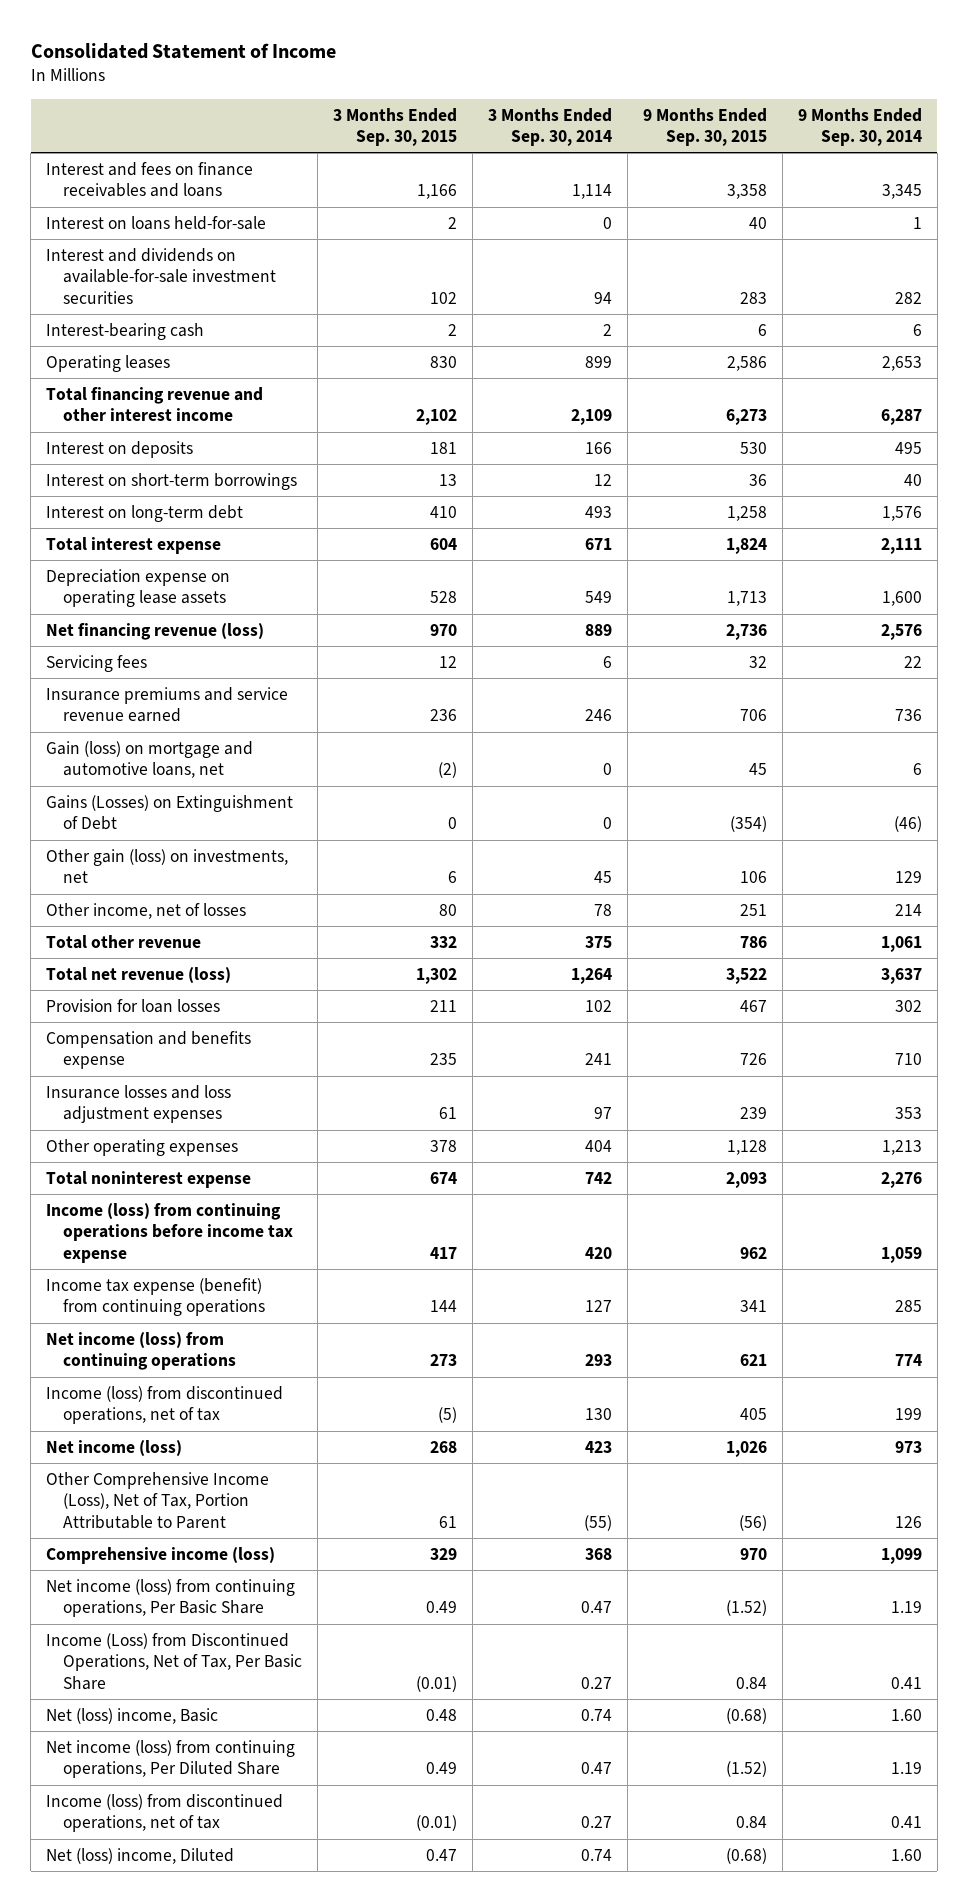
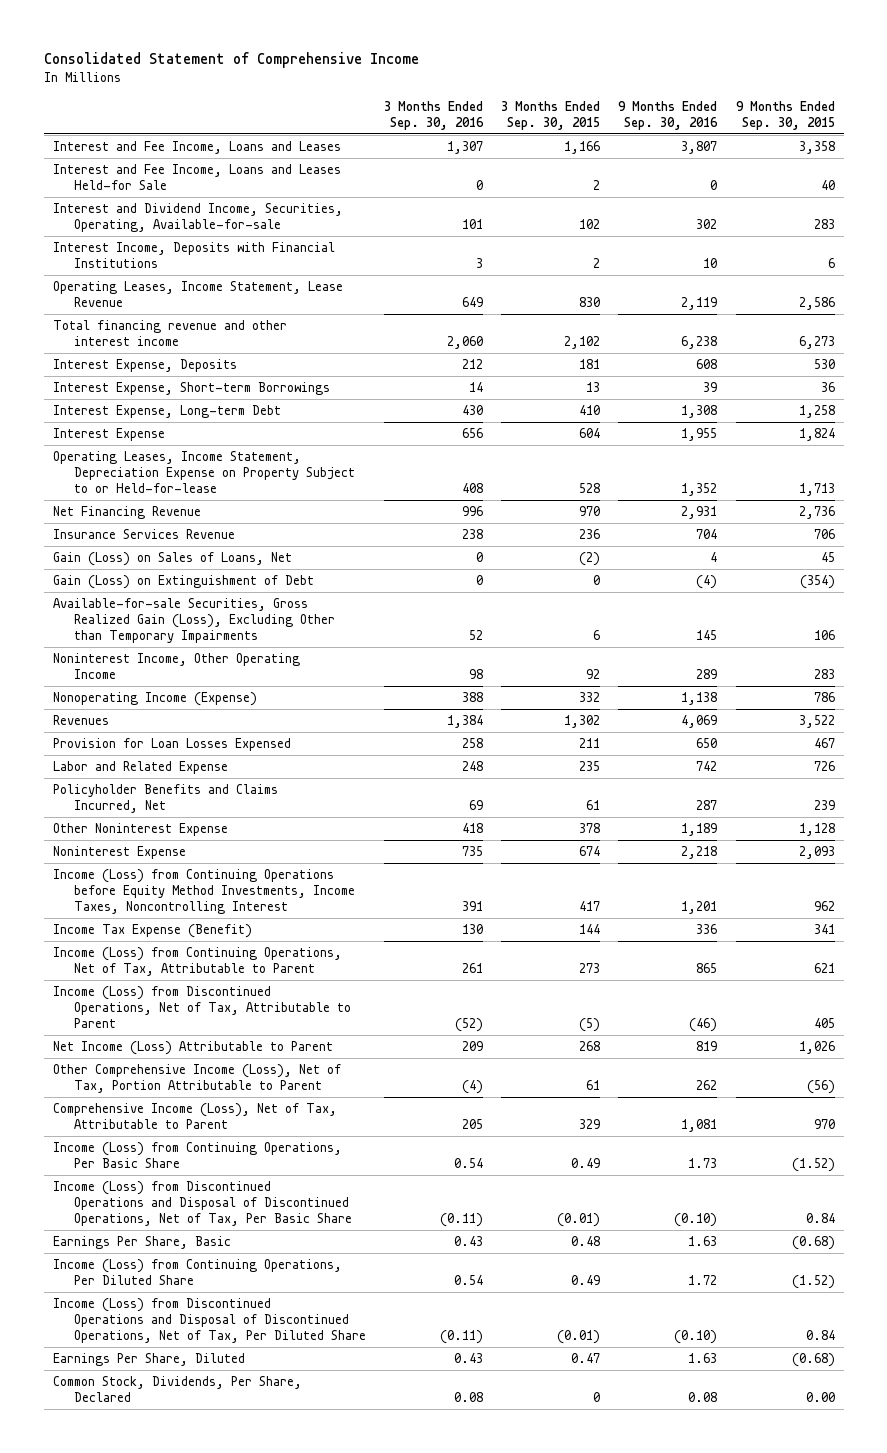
- Consolidated Statement of Income
+ Consolidated Statement of Comprehensive Income
- | 3 Months Ended Sep. 30, 2015 | 3 Months Ended Sep. 30, 2014 | 9 Months Ended Sep. 30, 2015 | 9 Months Ended Sep. 30, 2014
+ | 3 Months Ended Sep. 30, 2016 | 3 Months Ended Sep. 30, 2015 | 9 Months Ended Sep. 30, 2016 | 9 Months Ended Sep. 30, 2015
- Interest and fees on finance receivables and loans | 1,166 | 1,114 | 3,358 | 3,345
- Interest on loans held-for-sale | 2 | 0 | 40 | 1
- Interest and dividends on available-for-sale investment securities | 102 | 94 | 283 | 282
- Interest-bearing cash | 2 | 2 | 6 | 6
- Operating leases | 830 | 899 | 2,586 | 2,653
+ Interest and Fee Income, Loans and Leases | 1,307 | 1,166 | 3,807 | 3,358
+ Interest and Fee Income, Loans and Leases Held-for Sale | 0 | 2 | 0 | 40
+ Interest and Dividend Income, Securities, Operating, Available-for-sale | 101 | 102 | 302 | 283
+ Interest Income, Deposits with Financial Institutions | 3 | 2 | 10 | 6
+ Operating Leases, Income Statement, Lease Revenue | 649 | 830 | 2,119 | 2,586
- Interest on deposits | 181 | 166 | 530 | 495
- Interest on short-term borrowings | 13 | 12 | 36 | 40
- Interest on long-term debt | 410 | 493 | 1,258 | 1,576
- Total interest expense | 604 | 671 | 1,824 | 2,111
- Depreciation expense on operating lease assets | 528 | 549 | 1,713 | 1,600
- Net financing revenue (loss) | 970 | 889 | 2,736 | 2,576
- Servicing fees | 12 | 6 | 32 | 22
- Insurance premiums and service revenue earned | 236 | 246 | 706 | 736
- Gain (loss) on mortgage and automotive loans, net | (2) | 0 | 45 | 6
- Gains (Losses) on Extinguishment of Debt | 0 | 0 | (354) | (46)
- Other gain (loss) on investments, net | 6 | 45 | 106 | 129
- Other income, net of losses | 80 | 78 | 251 | 214
- Total other revenue | 332 | 375 | 786 | 1,061
- Total net revenue (loss) | 1,302 | 1,264 | 3,522 | 3,637
- Provision for loan losses | 211 | 102 | 467 | 302
- Compensation and benefits expense | 235 | 241 | 726 | 710
- Insurance losses and loss adjustment expenses | 61 | 97 | 239 | 353
- Other operating expenses | 378 | 404 | 1,128 | 1,213
- Total noninterest expense | 674 | 742 | 2,093 | 2,276
- Income (loss) from continuing operations before income tax expense | 417 | 420 | 962 | 1,059
- Income tax expense (benefit) from continuing operations | 144 | 127 | 341 | 285
- Net income (loss) from continuing operations | 273 | 293 | 621 | 774
- Income (loss) from discontinued operations, net of tax | (5) | 130 | 405 | 199
- Net income (loss) | 268 | 423 | 1,026 | 973
+ Interest Expense, Deposits | 212 | 181 | 608 | 530
+ Interest Expense, Short-term Borrowings | 14 | 13 | 39 | 36
+ Interest Expense, Long-term Debt | 430 | 410 | 1,308 | 1,258
+ Interest Expense | 656 | 604 | 1,955 | 1,824
+ Operating Leases, Income Statement, Depreciation Expense on Property Subject to or Held-for-lease | 408 | 528 | 1,352 | 1,713
+ Net Financing Revenue | 996 | 970 | 2,931 | 2,736
+ Insurance Services Revenue | 238 | 236 | 704 | 706
+ Gain (Loss) on Sales of Loans, Net | 0 | (2) | 4 | 45
+ Gain (Loss) on Extinguishment of Debt | 0 | 0 | (4) | (354)
+ Available-for-sale Securities, Gross Realized Gain (Loss), Excluding Other than Temporary Impairments | 52 | 6 | 145 | 106
+ Noninterest Income, Other Operating Income | 98 | 92 | 289 | 283
+ Nonoperating Income (Expense) | 388 | 332 | 1,138 | 786
+ Revenues | 1,384 | 1,302 | 4,069 | 3,522
+ Provision for Loan Losses Expensed | 258 | 211 | 650 | 467
+ Labor and Related Expense | 248 | 235 | 742 | 726
+ Policyholder Benefits and Claims Incurred, Net | 69 | 61 | 287 | 239
+ Other Noninterest Expense | 418 | 378 | 1,189 | 1,128
+ Noninterest Expense | 735 | 674 | 2,218 | 2,093
+ Income (Loss) from Continuing Operations before Equity Method Investments, Income Taxes, Noncontrolling Interest | 391 | 417 | 1,201 | 962
+ Income Tax Expense (Benefit) | 130 | 144 | 336 | 341
+ Income (Loss) from Continuing Operations, Net of Tax, Attributable to Parent | 261 | 273 | 865 | 621
+ Income (Loss) from Discontinued Operations, Net of Tax, Attributable to Parent | (52) | (5) | (46) | 405
+ Net Income (Loss) Attributable to Parent | 209 | 268 | 819 | 1,026
- Comprehensive income (loss) | 329 | 368 | 970 | 1,099
- Net income (loss) from continuing operations, Per Basic Share | 0.49 | 0.47 | (1.52) | 1.19
- Income (Loss) from Discontinued Operations, Net of Tax, Per Basic Share | (0.01) | 0.27 | 0.84 | 0.41
- Net (loss) income, Basic | 0.48 | 0.74 | (0.68) | 1.60
- Net income (loss) from continuing operations, Per Diluted Share | 0.49 | 0.47 | (1.52) | 1.19
- Income (loss) from discontinued operations, net of tax | (0.01) | 0.27 | 0.84 | 0.41
- Net (loss) income, Diluted | 0.47 | 0.74 | (0.68) | 1.60
+ Comprehensive Income (Loss), Net of Tax, Attributable to Parent | 205 | 329 | 1,081 | 970
+ Income (Loss) from Continuing Operations, Per Basic Share | 0.54 | 0.49 | 1.73 | (1.52)
+ Income (Loss) from Discontinued Operations and Disposal of Discontinued Operations, Net of Tax, Per Basic Share | (0.11) | (0.01) | (0.10) | 0.84
+ Earnings Per Share, Basic | 0.43 | 0.48 | 1.63 | (0.68)
+ Income (Loss) from Continuing Operations, Per Diluted Share | 0.54 | 0.49 | 1.72 | (1.52)
+ Income (Loss) from Discontinued Operations and Disposal of Discontinued Operations, Net of Tax, Per Diluted Share | (0.11) | (0.01) | (0.10) | 0.84
+ Earnings Per Share, Diluted | 0.43 | 0.47 | 1.63 | (0.68)
+ Common Stock, Dividends, Per Share, Declared | 0.08 | 0 | 0.08 | 0.00

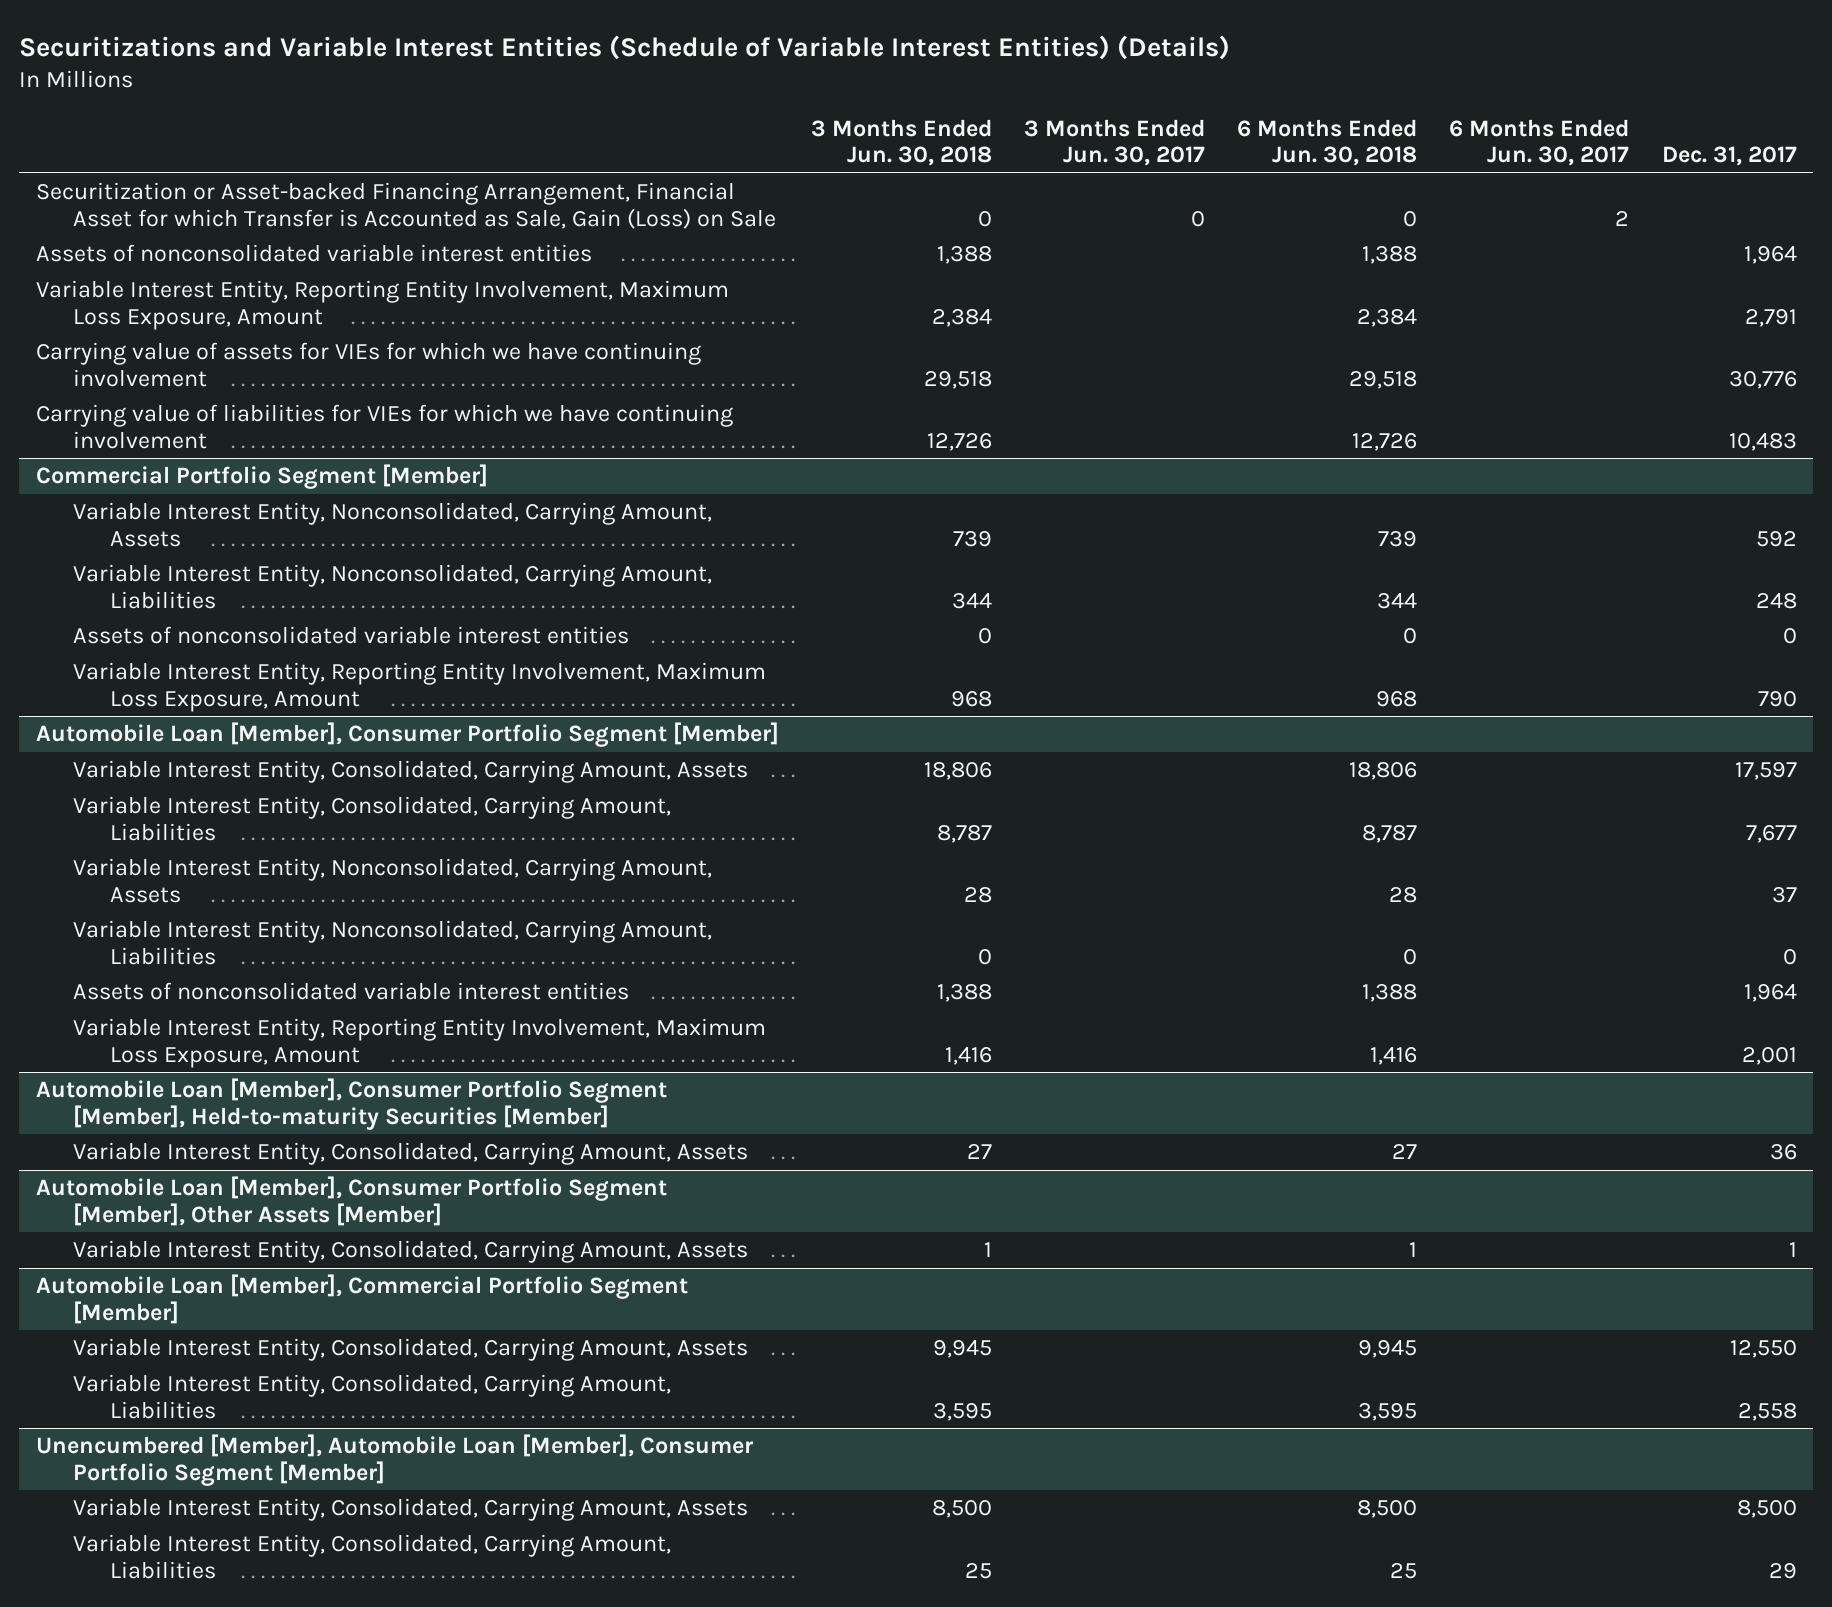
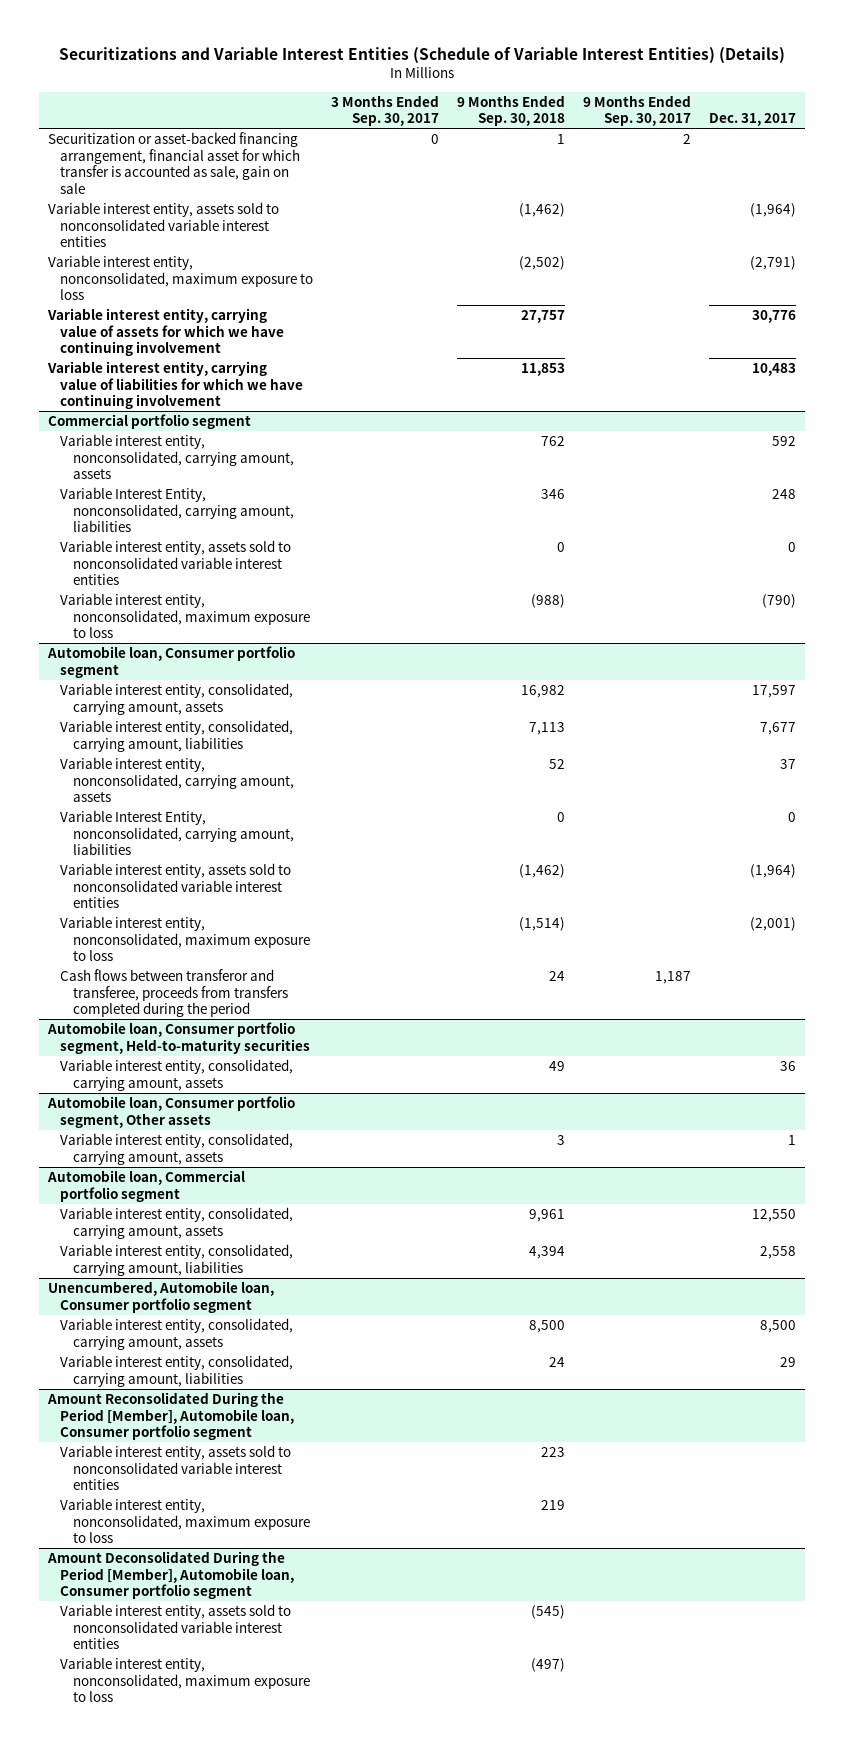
- | 3 Months Ended Jun. 30, 2018 | 3 Months Ended Jun. 30, 2017 | 6 Months Ended Jun. 30, 2018 | 6 Months Ended Jun. 30, 2017 | Dec. 31, 2017
+ | 3 Months Ended Sep. 30, 2017 | 9 Months Ended Sep. 30, 2018 | 9 Months Ended Sep. 30, 2017 | Dec. 31, 2017
- Securitization or Asset-backed Financing Arrangement, Financial Asset for which Transfer is Accounted as Sale, Gain (Loss) on Sale | 0 | 0 | 0 | 2 |
- Assets of nonconsolidated variable interest entities | 1,388 | | 1,388 | | 1,964
- Variable Interest Entity, Reporting Entity Involvement, Maximum Loss Exposure, Amount | 2,384 | | 2,384 | | 2,791
- Carrying value of assets for VIEs for which we have continuing involvement | 29,518 | | 29,518 | | 30,776
- Carrying value of liabilities for VIEs for which we have continuing involvement | 12,726 | | 12,726 | | 10,483
- Commercial Portfolio Segment [Member]
- Variable Interest Entity, Nonconsolidated, Carrying Amount, Assets | 739 | | 739 | | 592
- Variable Interest Entity, Nonconsolidated, Carrying Amount, Liabilities | 344 | | 344 | | 248
- Assets of nonconsolidated variable interest entities | 0 | | 0 | | 0
- Variable Interest Entity, Reporting Entity Involvement, Maximum Loss Exposure, Amount | 968 | | 968 | | 790
- Automobile Loan [Member], Consumer Portfolio Segment [Member]
- Variable Interest Entity, Consolidated, Carrying Amount, Assets | 18,806 | | 18,806 | | 17,597
- Variable Interest Entity, Consolidated, Carrying Amount, Liabilities | 8,787 | | 8,787 | | 7,677
- Variable Interest Entity, Nonconsolidated, Carrying Amount, Assets | 28 | | 28 | | 37
- Variable Interest Entity, Nonconsolidated, Carrying Amount, Liabilities | 0 | | 0 | | 0
- Assets of nonconsolidated variable interest entities | 1,388 | | 1,388 | | 1,964
- Variable Interest Entity, Reporting Entity Involvement, Maximum Loss Exposure, Amount | 1,416 | | 1,416 | | 2,001
- Automobile Loan [Member], Consumer Portfolio Segment [Member], Held-to-maturity Securities [Member]
- Variable Interest Entity, Consolidated, Carrying Amount, Assets | 27 | | 27 | | 36
- Automobile Loan [Member], Consumer Portfolio Segment [Member], Other Assets [Member]
- Variable Interest Entity, Consolidated, Carrying Amount, Assets | 1 | | 1 | | 1
- Automobile Loan [Member], Commercial Portfolio Segment [Member]
- Variable Interest Entity, Consolidated, Carrying Amount, Assets | 9,945 | | 9,945 | | 12,550
- Variable Interest Entity, Consolidated, Carrying Amount, Liabilities | 3,595 | | 3,595 | | 2,558
- Unencumbered [Member], Automobile Loan [Member], Consumer Portfolio Segment [Member]
- Variable Interest Entity, Consolidated, Carrying Amount, Assets | 8,500 | | 8,500 | | 8,500
- Variable Interest Entity, Consolidated, Carrying Amount, Liabilities | 25 | | 25 | | 29
+ Securitization or asset-backed financing arrangement, financial asset for which transfer is accounted as sale, gain on sale | 0 | 1 | 2 |
+ Variable interest entity, assets sold to nonconsolidated variable interest entities | | (1,462) | | (1,964)
+ Variable interest entity, nonconsolidated, maximum exposure to loss | | (2,502) | | (2,791)
+ Variable interest entity, carrying value of assets for which we have continuing involvement | | 27,757 | | 30,776
+ Variable interest entity, carrying value of liabilities for which we have continuing involvement | | 11,853 | | 10,483
+ Commercial portfolio segment
+ Variable interest entity, nonconsolidated, carrying amount, assets | | 762 | | 592
+ Variable Interest Entity, nonconsolidated, carrying amount, liabilities | | 346 | | 248
+ Variable interest entity, assets sold to nonconsolidated variable interest entities | | 0 | | 0
+ Variable interest entity, nonconsolidated, maximum exposure to loss | | (988) | | (790)
+ Automobile loan, Consumer portfolio segment
+ Variable interest entity, consolidated, carrying amount, assets | | 16,982 | | 17,597
+ Variable interest entity, consolidated, carrying amount, liabilities | | 7,113 | | 7,677
+ Variable interest entity, nonconsolidated, carrying amount, assets | | 52 | | 37
+ Variable Interest Entity, nonconsolidated, carrying amount, liabilities | | 0 | | 0
+ Variable interest entity, assets sold to nonconsolidated variable interest entities | | (1,462) | | (1,964)
+ Variable interest entity, nonconsolidated, maximum exposure to loss | | (1,514) | | (2,001)
+ Cash flows between transferor and transferee, proceeds from transfers completed during the period | | 24 | 1,187 |
+ Automobile loan, Consumer portfolio segment, Held-to-maturity securities
+ Variable interest entity, consolidated, carrying amount, assets | | 49 | | 36
+ Automobile loan, Consumer portfolio segment, Other assets
+ Variable interest entity, consolidated, carrying amount, assets | | 3 | | 1
+ Automobile loan, Commercial portfolio segment
+ Variable interest entity, consolidated, carrying amount, assets | | 9,961 | | 12,550
+ Variable interest entity, consolidated, carrying amount, liabilities | | 4,394 | | 2,558
+ Unencumbered, Automobile loan, Consumer portfolio segment
+ Variable interest entity, consolidated, carrying amount, assets | | 8,500 | | 8,500
+ Variable interest entity, consolidated, carrying amount, liabilities | | 24 | | 29
+ Amount Reconsolidated During the Period [Member], Automobile loan, Consumer portfolio segment
+ Variable interest entity, assets sold to nonconsolidated variable interest entities | | 223 | |
+ Variable interest entity, nonconsolidated, maximum exposure to loss | | 219 | |
+ Amount Deconsolidated During the Period [Member], Automobile loan, Consumer portfolio segment
+ Variable interest entity, assets sold to nonconsolidated variable interest entities | | (545) | |
+ Variable interest entity, nonconsolidated, maximum exposure to loss | | (497) | |

